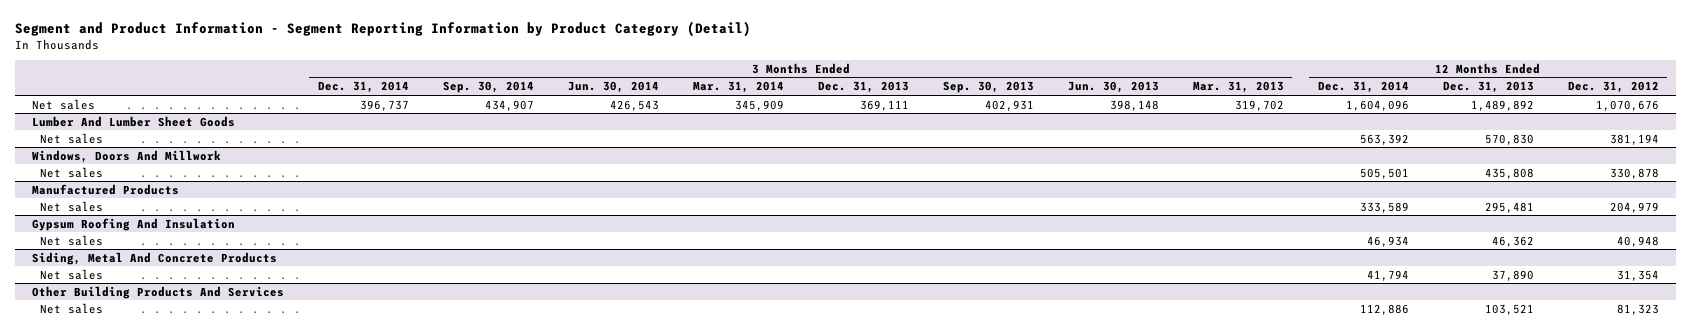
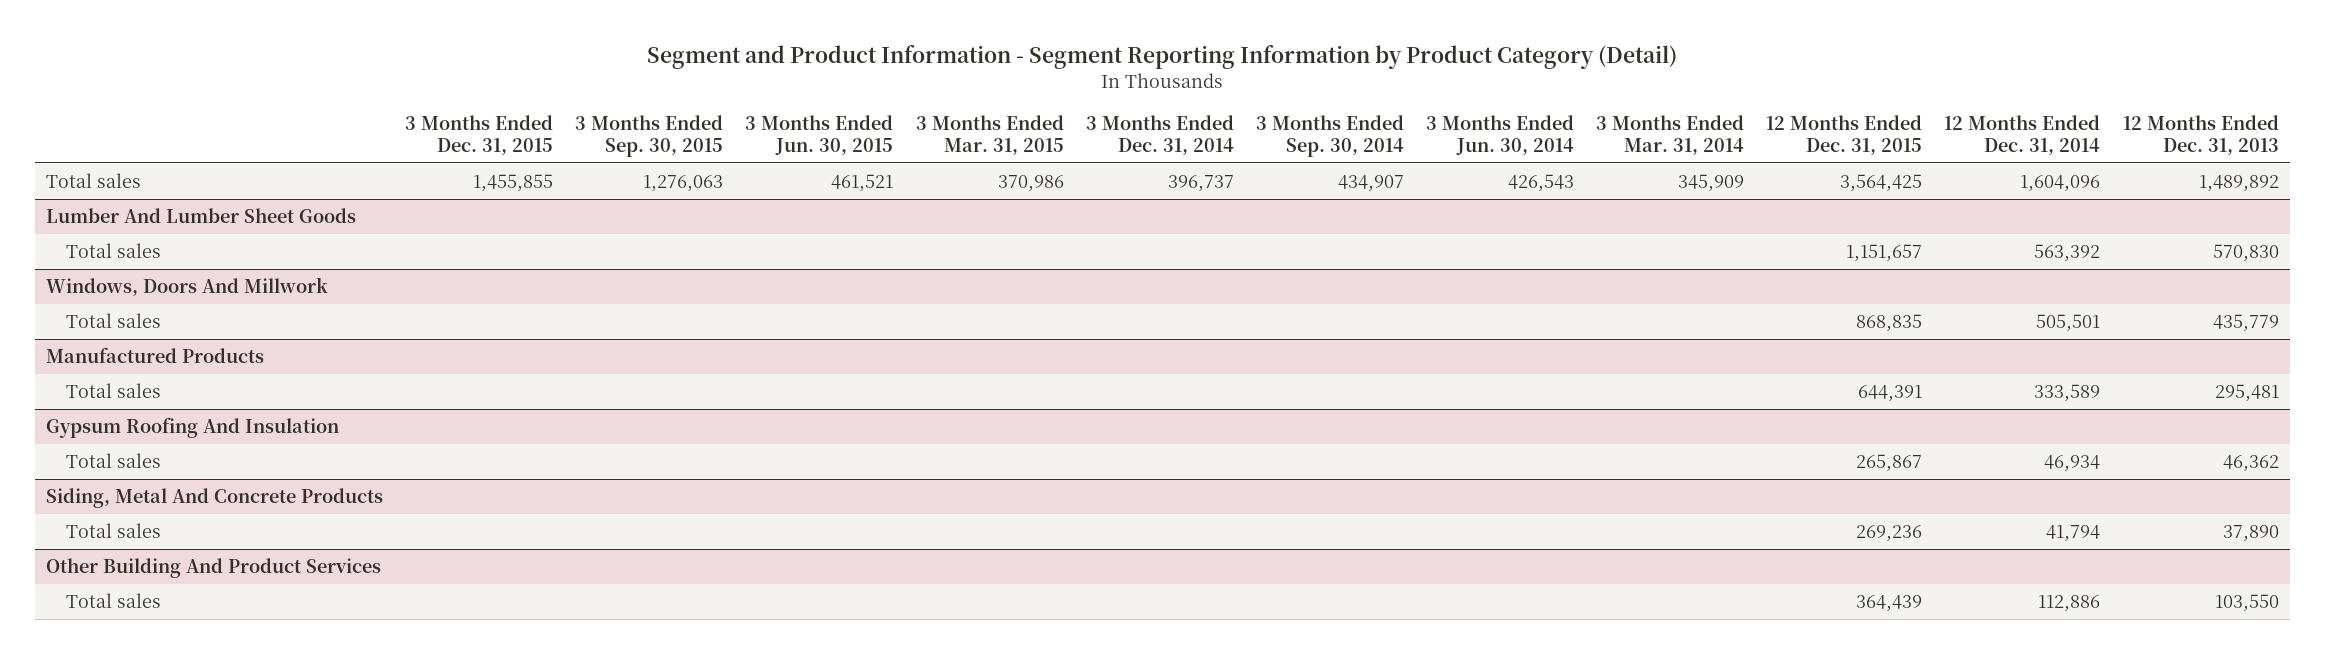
- | 3 Months Ended Dec. 31, 2014 | 3 Months Ended Sep. 30, 2014 | 3 Months Ended Jun. 30, 2014 | 3 Months Ended Mar. 31, 2014 | 3 Months Ended Dec. 31, 2013 | 3 Months Ended Sep. 30, 2013 | 3 Months Ended Jun. 30, 2013 | 3 Months Ended Mar. 31, 2013 | 12 Months Ended Dec. 31, 2014 | 12 Months Ended Dec. 31, 2013 | 12 Months Ended Dec. 31, 2012
+ | 3 Months Ended Dec. 31, 2015 | 3 Months Ended Sep. 30, 2015 | 3 Months Ended Jun. 30, 2015 | 3 Months Ended Mar. 31, 2015 | 3 Months Ended Dec. 31, 2014 | 3 Months Ended Sep. 30, 2014 | 3 Months Ended Jun. 30, 2014 | 3 Months Ended Mar. 31, 2014 | 12 Months Ended Dec. 31, 2015 | 12 Months Ended Dec. 31, 2014 | 12 Months Ended Dec. 31, 2013
- Net sales | 396,737 | 434,907 | 426,543 | 345,909 | 369,111 | 402,931 | 398,148 | 319,702 | 1,604,096 | 1,489,892 | 1,070,676
+ Total sales | 1,455,855 | 1,276,063 | 461,521 | 370,986 | 396,737 | 434,907 | 426,543 | 345,909 | 3,564,425 | 1,604,096 | 1,489,892
@ Lumber And Lumber Sheet Goods
- Net sales | | | | | | | | | 563,392 | 570,830 | 381,194
+ Total sales | | | | | | | | | 1,151,657 | 563,392 | 570,830
@ Windows, Doors And Millwork
- Net sales | | | | | | | | | 505,501 | 435,808 | 330,878
+ Total sales | | | | | | | | | 868,835 | 505,501 | 435,779
@ Manufactured Products
- Net sales | | | | | | | | | 333,589 | 295,481 | 204,979
+ Total sales | | | | | | | | | 644,391 | 333,589 | 295,481
@ Gypsum Roofing And Insulation
- Net sales | | | | | | | | | 46,934 | 46,362 | 40,948
+ Total sales | | | | | | | | | 265,867 | 46,934 | 46,362
@ Siding, Metal And Concrete Products
- Net sales | | | | | | | | | 41,794 | 37,890 | 31,354
- Other Building Products And Services
- Net sales | | | | | | | | | 112,886 | 103,521 | 81,323
@ Siding, Metal And Concrete Products
+ Total sales | | | | | | | | | 269,236 | 41,794 | 37,890
+ Other Building And Product Services
+ Total sales | | | | | | | | | 364,439 | 112,886 | 103,550

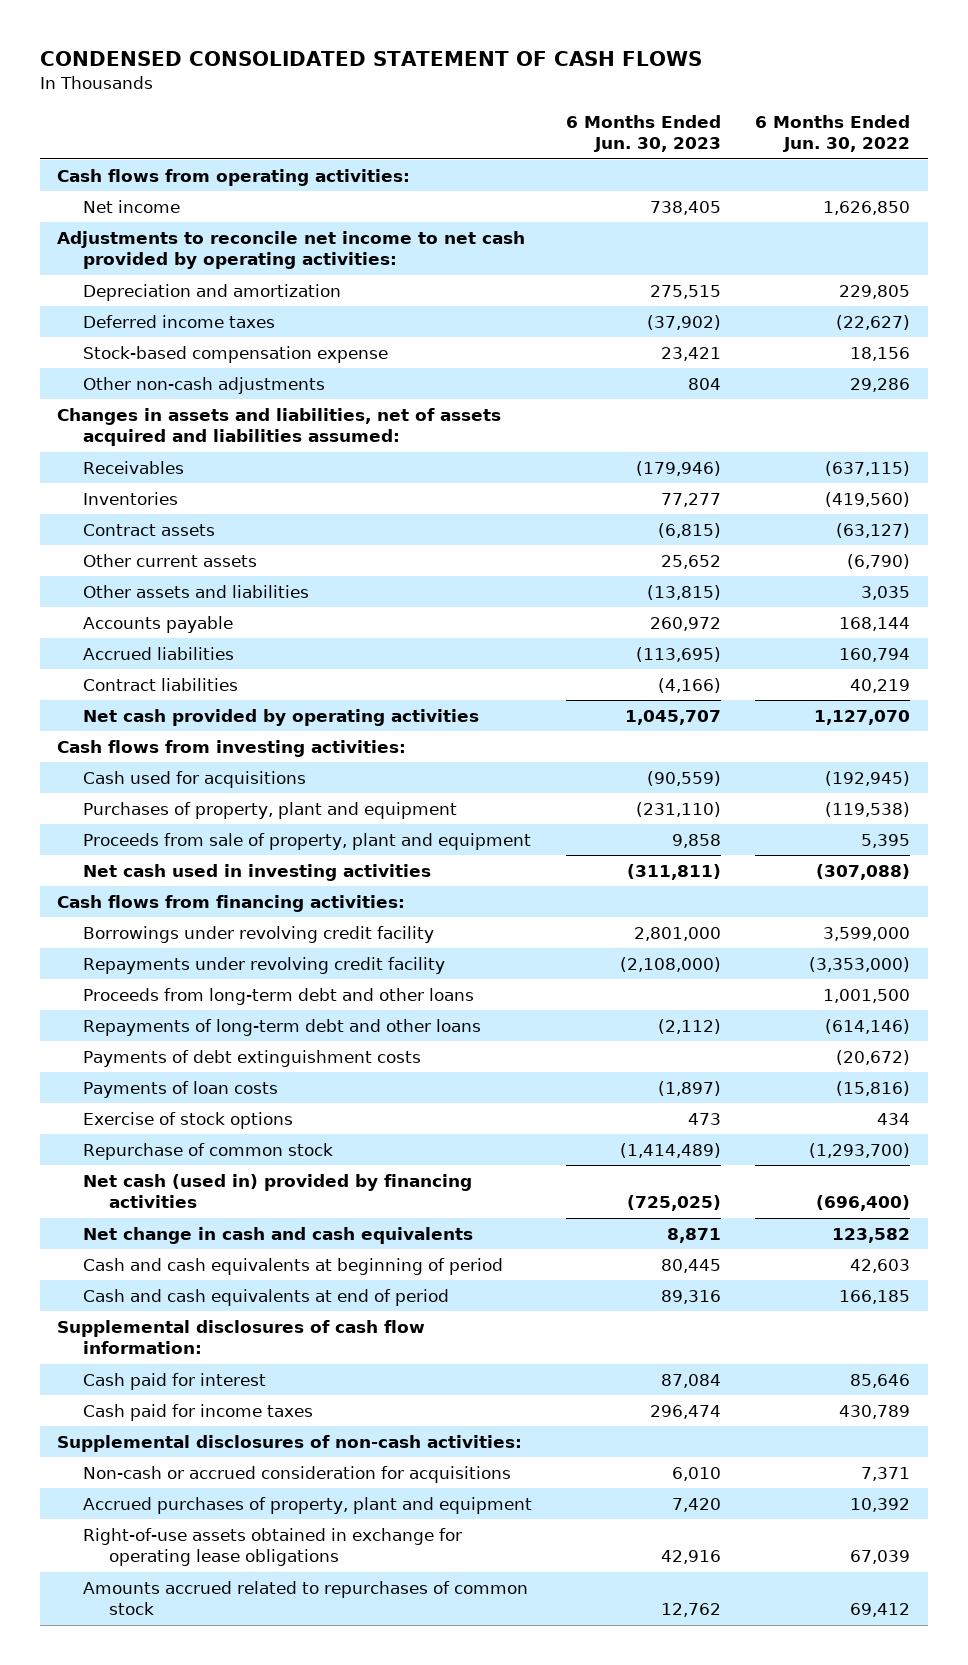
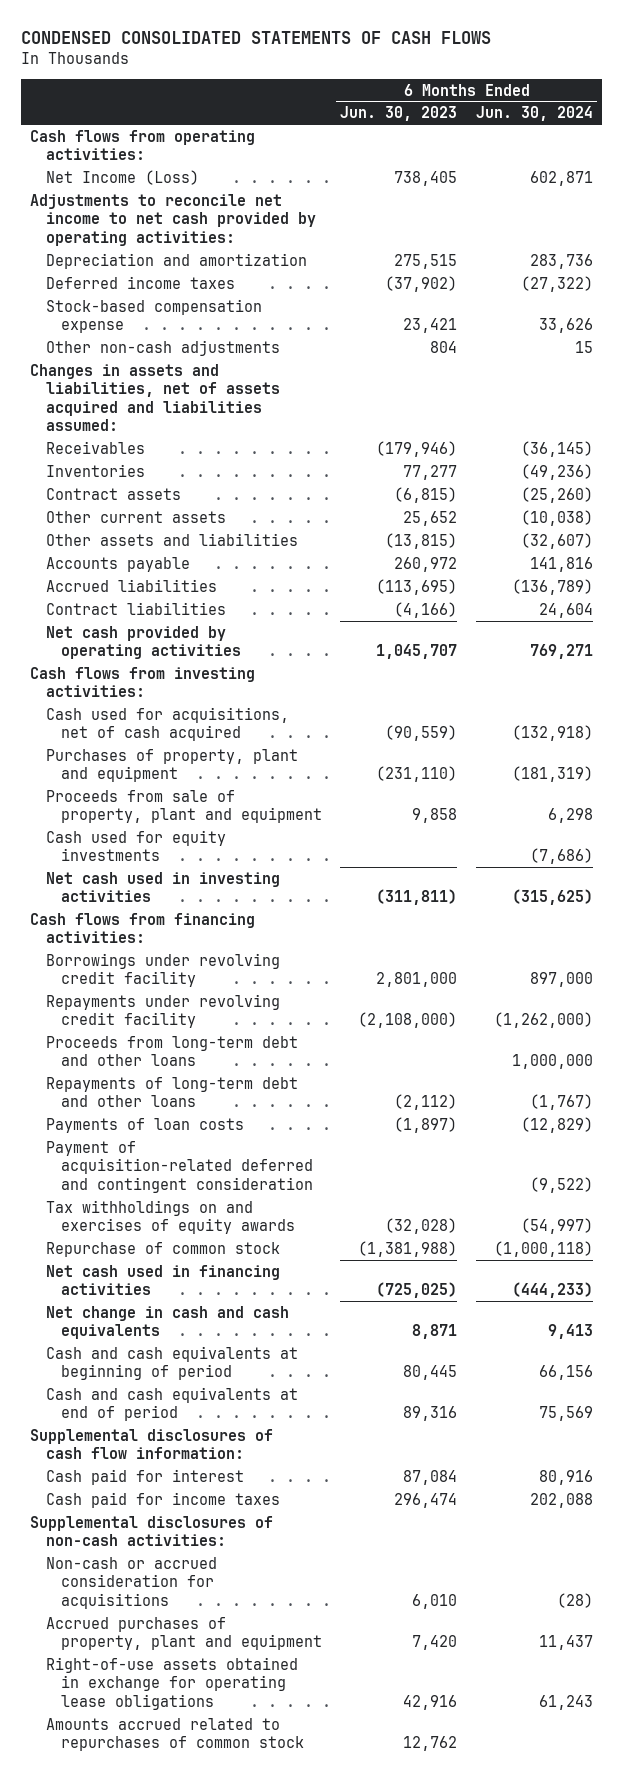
- CONDENSED CONSOLIDATED STATEMENT OF CASH FLOWS
+ CONDENSED CONSOLIDATED STATEMENTS OF CASH FLOWS
- | 6 Months Ended Jun. 30, 2023 | 6 Months Ended Jun. 30, 2022
+ | 6 Months Ended Jun. 30, 2023 | 6 Months Ended Jun. 30, 2024
- Net income | 738,405 | 1,626,850
+ Net Income (Loss) | 738,405 | 602,871
- Cash used for acquisitions | (90,559) | (192,945)
+ Cash used for acquisitions, net of cash acquired | (90,559) | (132,918)
+ Cash used for equity investments | | (7,686)
- Payments of debt extinguishment costs | | (20,672)
- Exercise of stock options | 473 | 434
- Repurchase of common stock | (1,414,489) | (1,293,700)
- Net cash (used in) provided by financing activities | (725,025) | (696,400)
+ Payment of acquisition-related deferred and contingent consideration | | (9,522)
+ Tax withholdings on and exercises of equity awards | (32,028) | (54,997)
+ Repurchase of common stock | (1,381,988) | (1,000,118)
+ Net cash used in financing activities | (725,025) | (444,233)

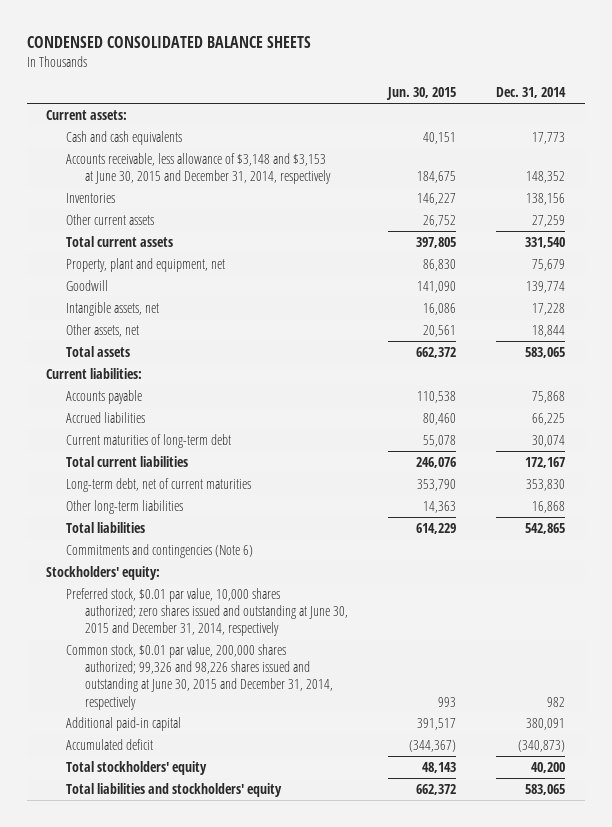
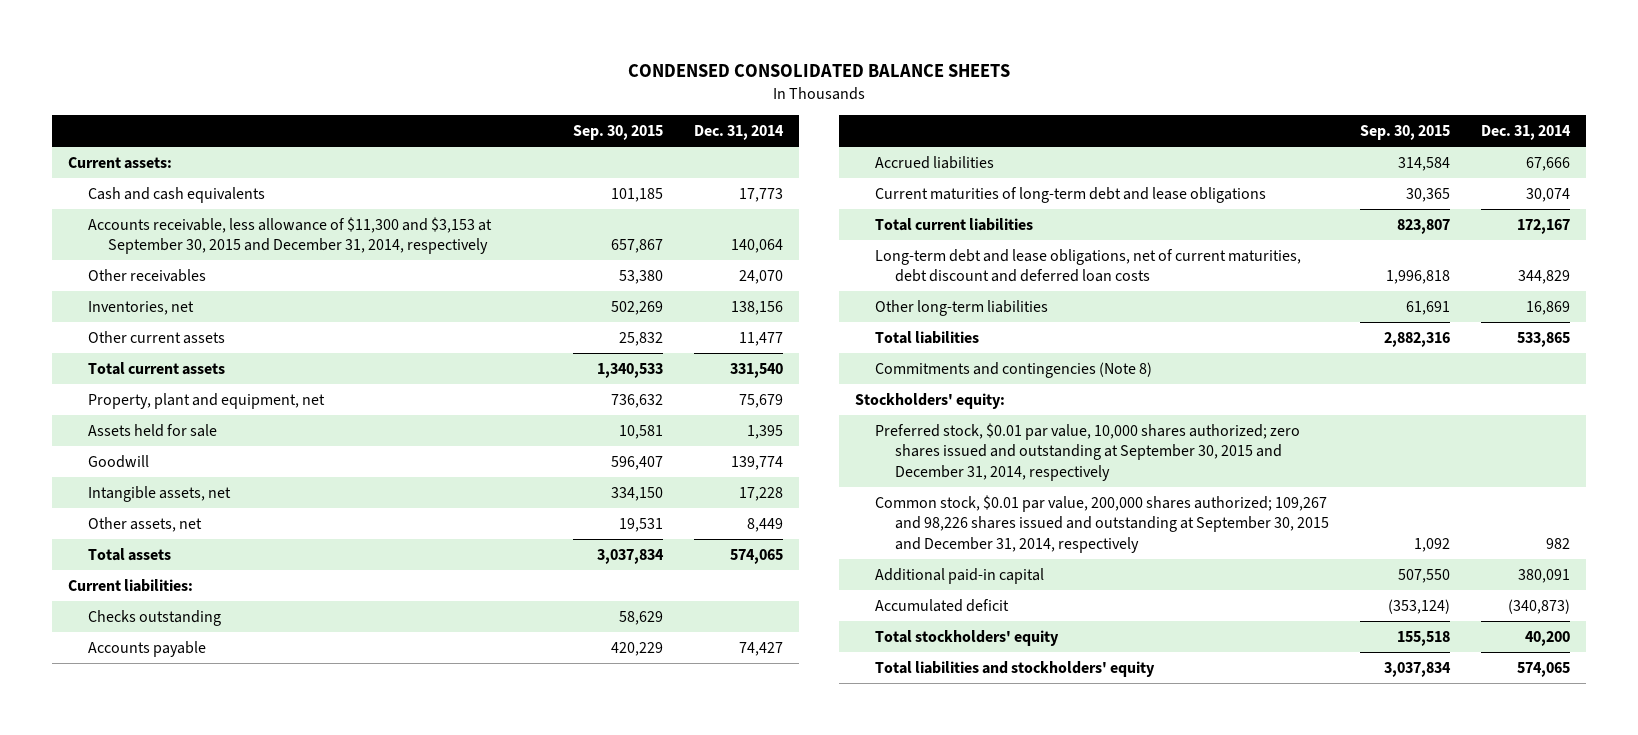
- | Jun. 30, 2015 | Dec. 31, 2014
+ | Sep. 30, 2015 | Dec. 31, 2014
- Accounts receivable, less allowance of $3,148 and $3,153 at June 30, 2015 and December 31, 2014, respectively | 184,675 | 148,352
- Inventories | 146,227 | 138,156
- Other current assets | 26,752 | 27,259
+ Accounts receivable, less allowance of $11,300 and $3,153 at September 30, 2015 and December 31, 2014, respectively | 657,867 | 140,064
+ Other receivables | 53,380 | 24,070
+ Inventories, net | 502,269 | 138,156
+ Other current assets | 25,832 | 11,477
+ Assets held for sale | 10,581 | 1,395
- Other assets, net | 20,561 | 18,844
- Total assets | 662,372 | 583,065
+ Other assets, net | 19,531 | 8,449
+ Total assets | 3,037,834 | 574,065
- Accounts payable | 110,538 | 75,868
- Accrued liabilities | 80,460 | 66,225
- Current maturities of long-term debt | 55,078 | 30,074
+ Checks outstanding | 58,629 |
+ Accounts payable | 420,229 | 74,427
+ Accrued liabilities | 314,584 | 67,666
+ Current maturities of long-term debt and lease obligations | 30,365 | 30,074
- Long-term debt, net of current maturities | 353,790 | 353,830
- Other long-term liabilities | 14,363 | 16,868
- Total liabilities | 614,229 | 542,865
- Commitments and contingencies (Note 6)
+ Long-term debt and lease obligations, net of current maturities, debt discount and deferred loan costs | 1,996,818 | 344,829
+ Other long-term liabilities | 61,691 | 16,869
+ Total liabilities | 2,882,316 | 533,865
+ Commitments and contingencies (Note 8)
- Preferred stock, $0.01 par value, 10,000 shares authorized; zero shares issued and outstanding at June 30, 2015 and December 31, 2014, respectively
- Common stock, $0.01 par value, 200,000 shares authorized; 99,326 and 98,226 shares issued and outstanding at June 30, 2015 and December 31, 2014, respectively | 993 | 982
+ Preferred stock, $0.01 par value, 10,000 shares authorized; zero shares issued and outstanding at September 30, 2015 and December 31, 2014, respectively
+ Common stock, $0.01 par value, 200,000 shares authorized; 109,267 and 98,226 shares issued and outstanding at September 30, 2015 and December 31, 2014, respectively | 1,092 | 982
- Total liabilities and stockholders' equity | 662,372 | 583,065
+ Total liabilities and stockholders' equity | 3,037,834 | 574,065

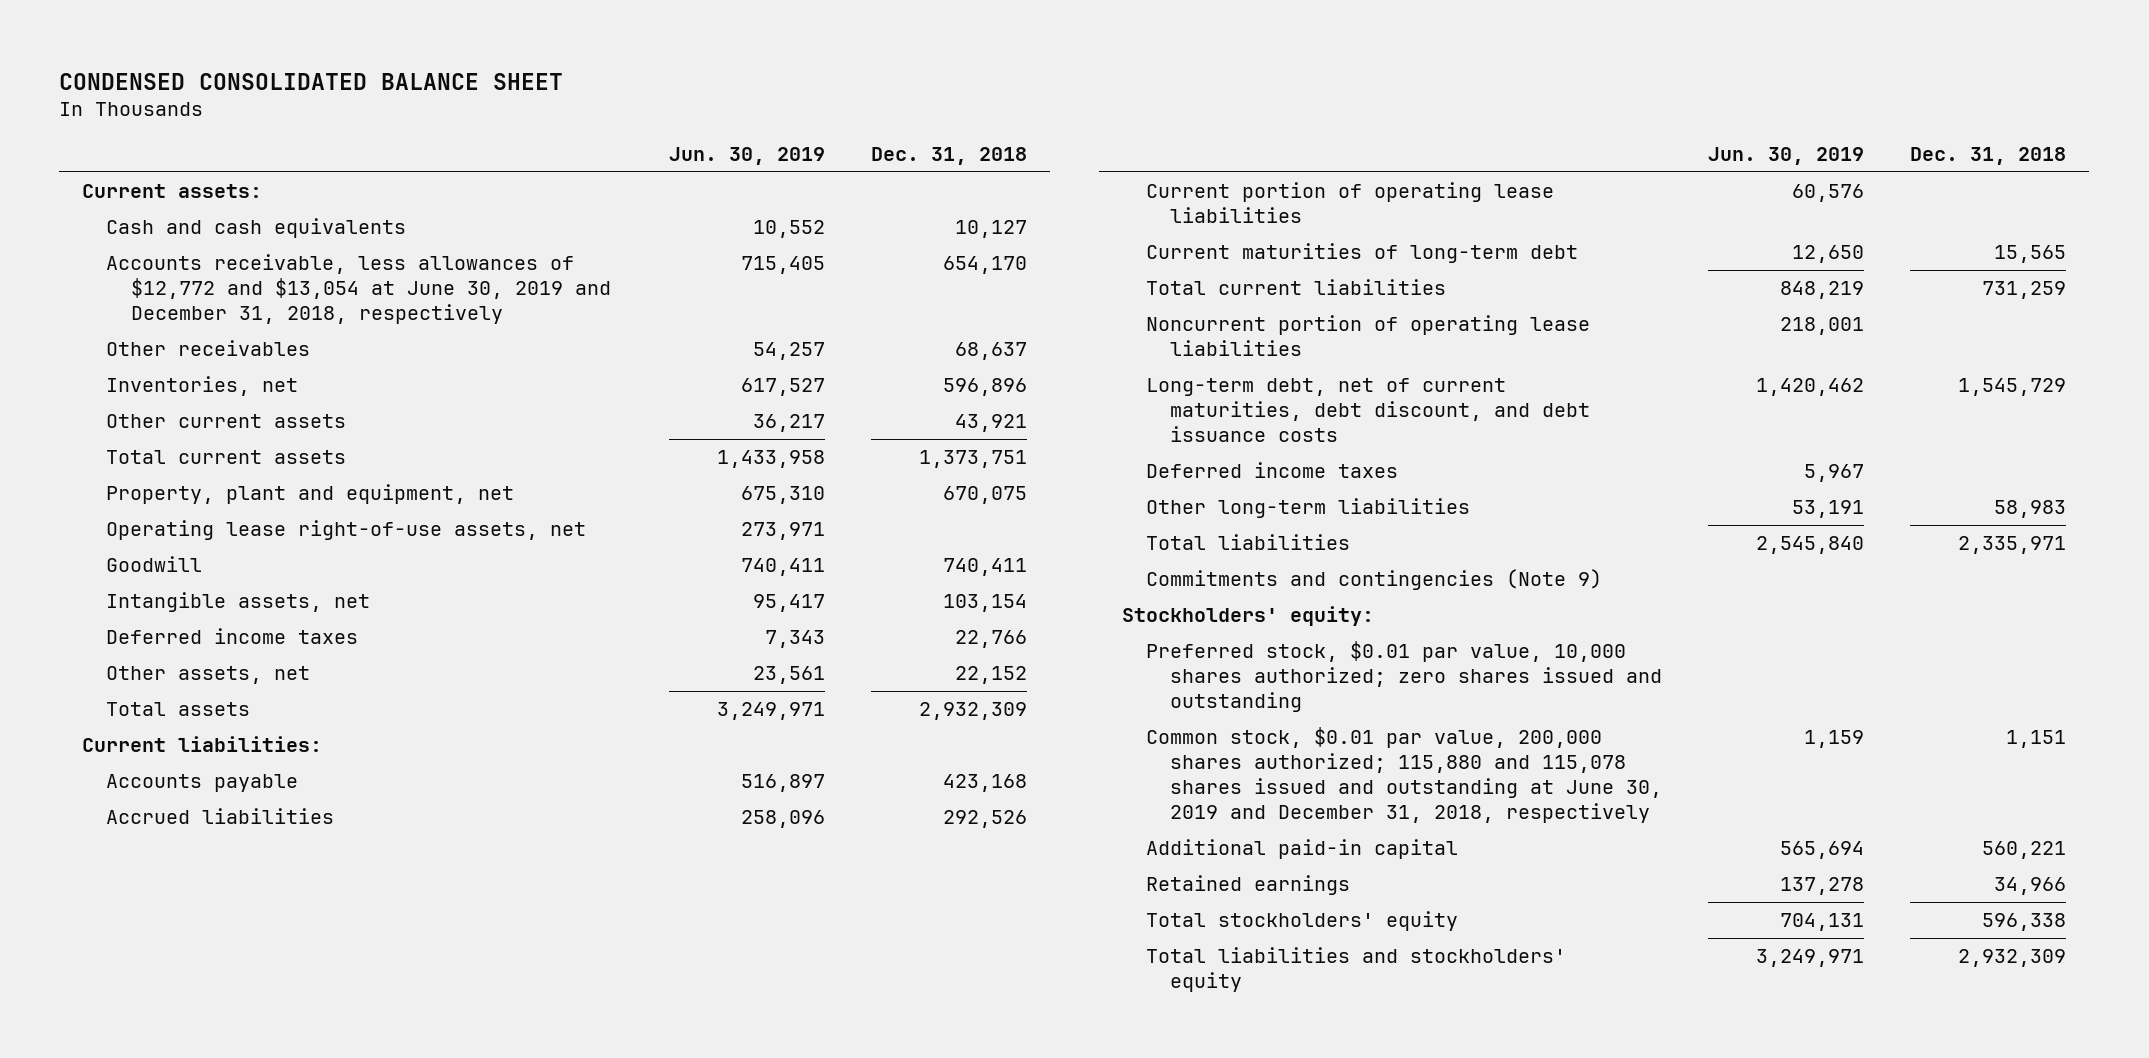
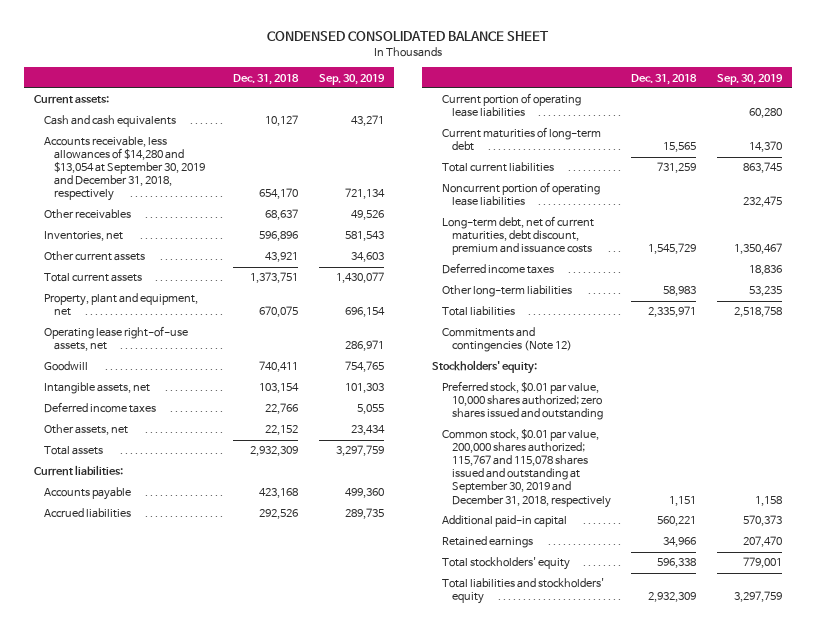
- | Jun. 30, 2019 | Dec. 31, 2018
+ | Dec. 31, 2018 | Sep. 30, 2019
- Accounts receivable, less allowances of $12,772 and $13,054 at June 30, 2019 and December 31, 2018, respectively | 715,405 | 654,170
+ Accounts receivable, less allowances of $14,280 and $13,054 at September 30, 2019 and December 31, 2018, respectively | 654,170 | 721,134
- Long-term debt, net of current maturities, debt discount, and debt issuance costs | 1,420,462 | 1,545,729
+ Long-term debt, net of current maturities, debt discount, premium and issuance costs | 1,545,729 | 1,350,467
- Commitments and contingencies (Note 9)
+ Commitments and contingencies (Note 12)
- Common stock, $0.01 par value, 200,000 shares authorized; 115,880 and 115,078 shares issued and outstanding at June 30, 2019 and December 31, 2018, respectively | 1,159 | 1,151
+ Common stock, $0.01 par value, 200,000 shares authorized; 115,767 and 115,078 shares issued and outstanding at September 30, 2019 and December 31, 2018, respectively | 1,151 | 1,158

